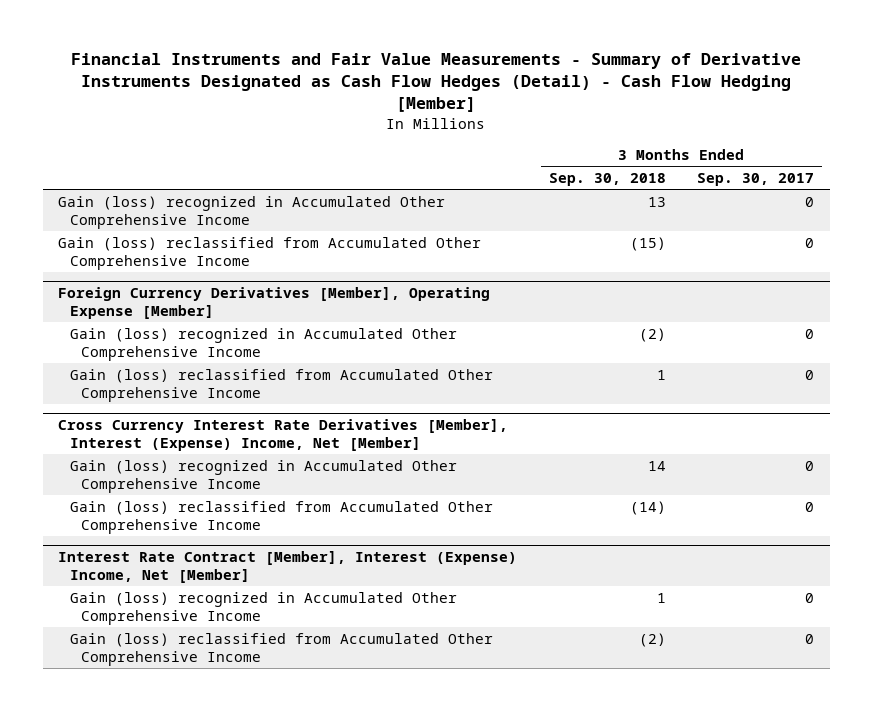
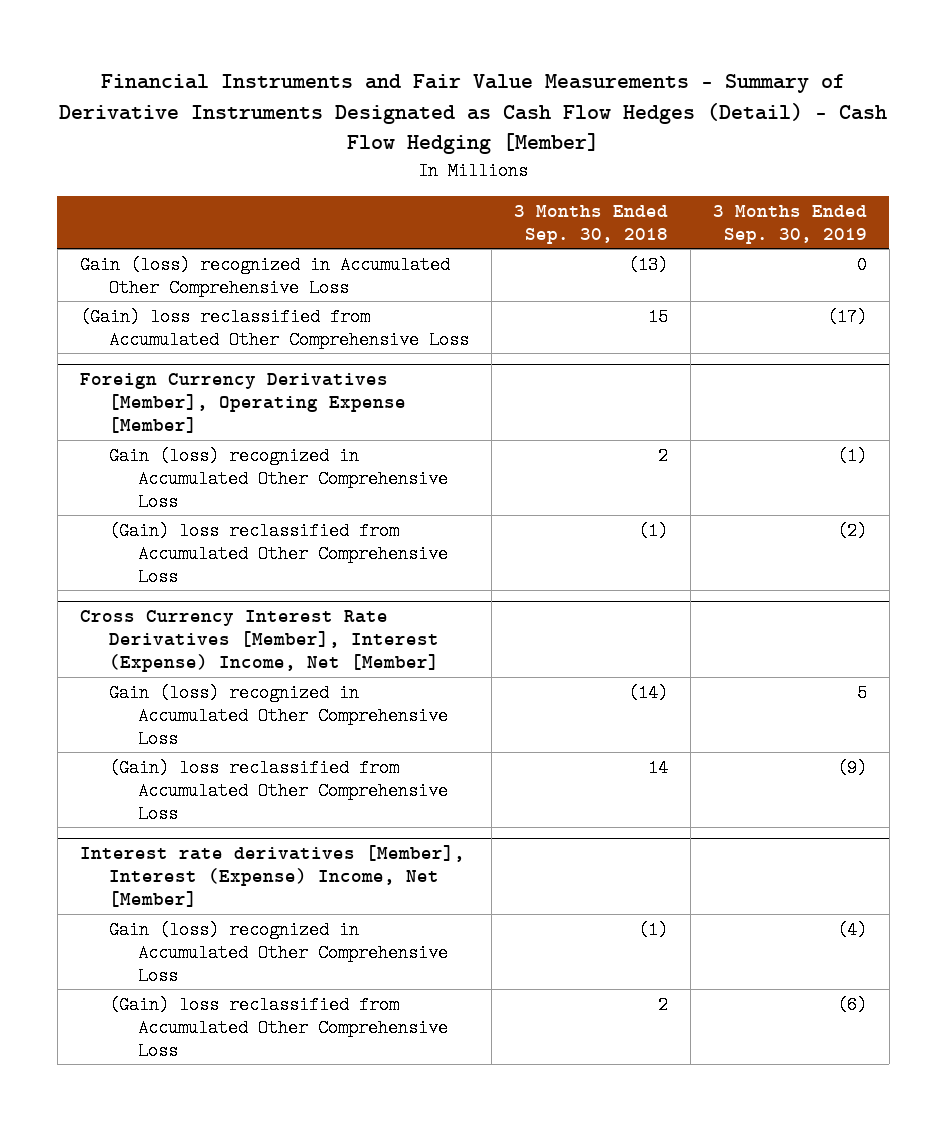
- | 3 Months Ended Sep. 30, 2018 | 3 Months Ended Sep. 30, 2017
+ | 3 Months Ended Sep. 30, 2018 | 3 Months Ended Sep. 30, 2019
- Gain (loss) recognized in Accumulated Other Comprehensive Income | 13 | 0
- Gain (loss) reclassified from Accumulated Other Comprehensive Income | (15) | 0
+ Gain (loss) recognized in Accumulated Other Comprehensive Loss | (13) | 0
+ (Gain) loss reclassified from Accumulated Other Comprehensive Loss | 15 | (17)
@ Foreign Currency Derivatives [Member], Operating Expense [Member]
- Gain (loss) recognized in Accumulated Other Comprehensive Income | (2) | 0
- Gain (loss) reclassified from Accumulated Other Comprehensive Income | 1 | 0
+ Gain (loss) recognized in Accumulated Other Comprehensive Loss | 2 | (1)
+ (Gain) loss reclassified from Accumulated Other Comprehensive Loss | (1) | (2)
@ Cross Currency Interest Rate Derivatives [Member], Interest (Expense) Income, Net [Member]
- Gain (loss) recognized in Accumulated Other Comprehensive Income | 14 | 0
- Gain (loss) reclassified from Accumulated Other Comprehensive Income | (14) | 0
- Interest Rate Contract [Member], Interest (Expense) Income, Net [Member]
- Gain (loss) recognized in Accumulated Other Comprehensive Income | 1 | 0
- Gain (loss) reclassified from Accumulated Other Comprehensive Income | (2) | 0
@ Cross Currency Interest Rate Derivatives [Member], Interest (Expense) Income, Net [Member]
+ Gain (loss) recognized in Accumulated Other Comprehensive Loss | (14) | 5
+ (Gain) loss reclassified from Accumulated Other Comprehensive Loss | 14 | (9)
+ Interest rate derivatives [Member], Interest (Expense) Income, Net [Member]
+ Gain (loss) recognized in Accumulated Other Comprehensive Loss | (1) | (4)
+ (Gain) loss reclassified from Accumulated Other Comprehensive Loss | 2 | (6)

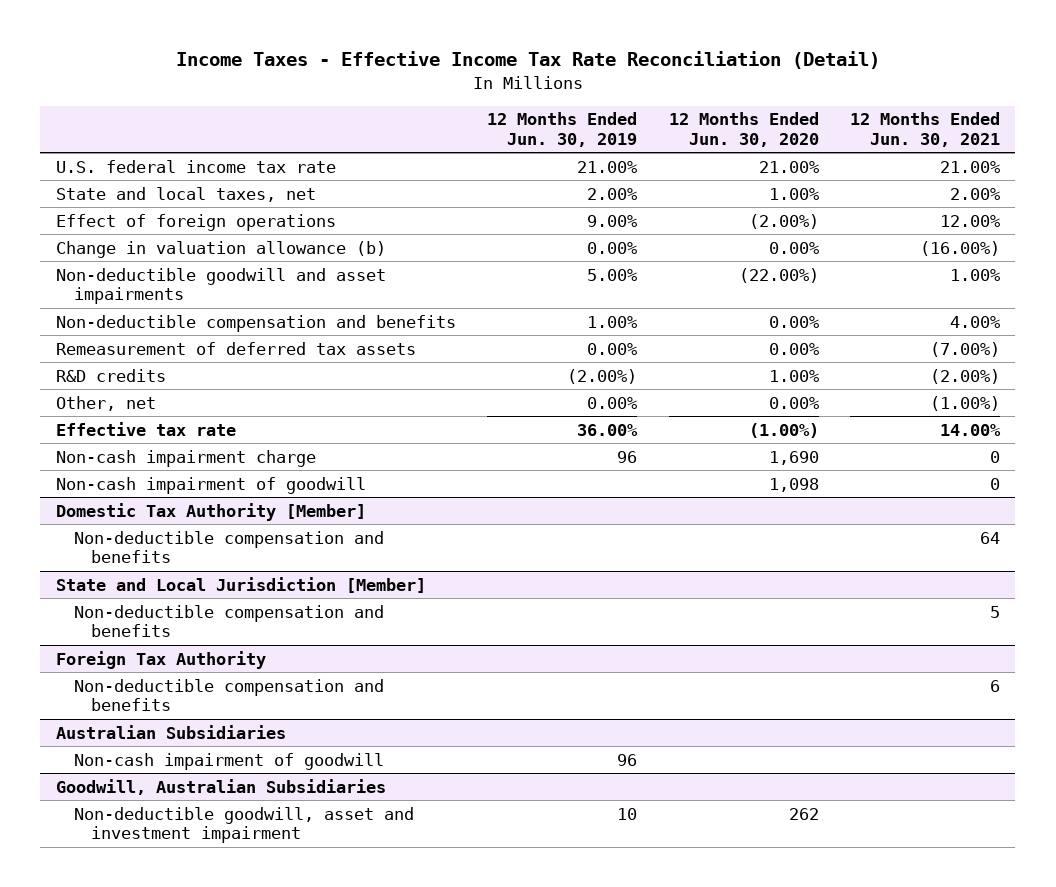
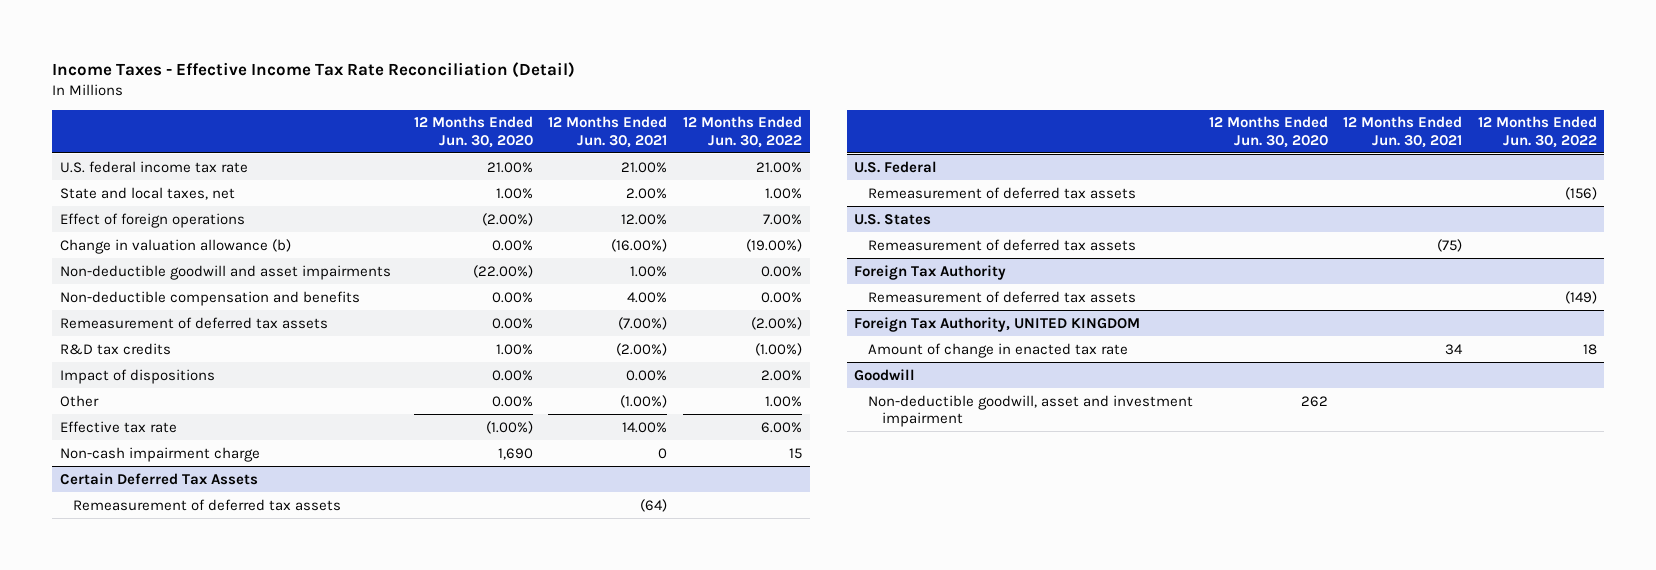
- | 12 Months Ended Jun. 30, 2019 | 12 Months Ended Jun. 30, 2020 | 12 Months Ended Jun. 30, 2021
+ | 12 Months Ended Jun. 30, 2020 | 12 Months Ended Jun. 30, 2021 | 12 Months Ended Jun. 30, 2022
- R&D credits | (2.00%) | 1.00% | (2.00%)
- Other, net | 0.00% | 0.00% | (1.00%)
+ R&D tax credits | 1.00% | (2.00%) | (1.00%)
+ Impact of dispositions | 0.00% | 0.00% | 2.00%
+ Other | 0.00% | (1.00%) | 1.00%
- Non-cash impairment of goodwill | | 1,098 | 0
- Domestic Tax Authority [Member]
- Non-deductible compensation and benefits | | | 64
- State and Local Jurisdiction [Member]
- Non-deductible compensation and benefits | | | 5
+ Certain Deferred Tax Assets
+ Remeasurement of deferred tax assets | | (64) |
+ U.S. Federal
+ Remeasurement of deferred tax assets | | | (156)
+ U.S. States
+ Remeasurement of deferred tax assets | | (75) |
@ Foreign Tax Authority
- Non-deductible compensation and benefits | | | 6
- Australian Subsidiaries
- Non-cash impairment of goodwill | 96 | |
- Goodwill, Australian Subsidiaries
@ Foreign Tax Authority
+ Remeasurement of deferred tax assets | | | (149)
+ Foreign Tax Authority, UNITED KINGDOM
+ Amount of change in enacted tax rate | | 34 | 18
+ Goodwill

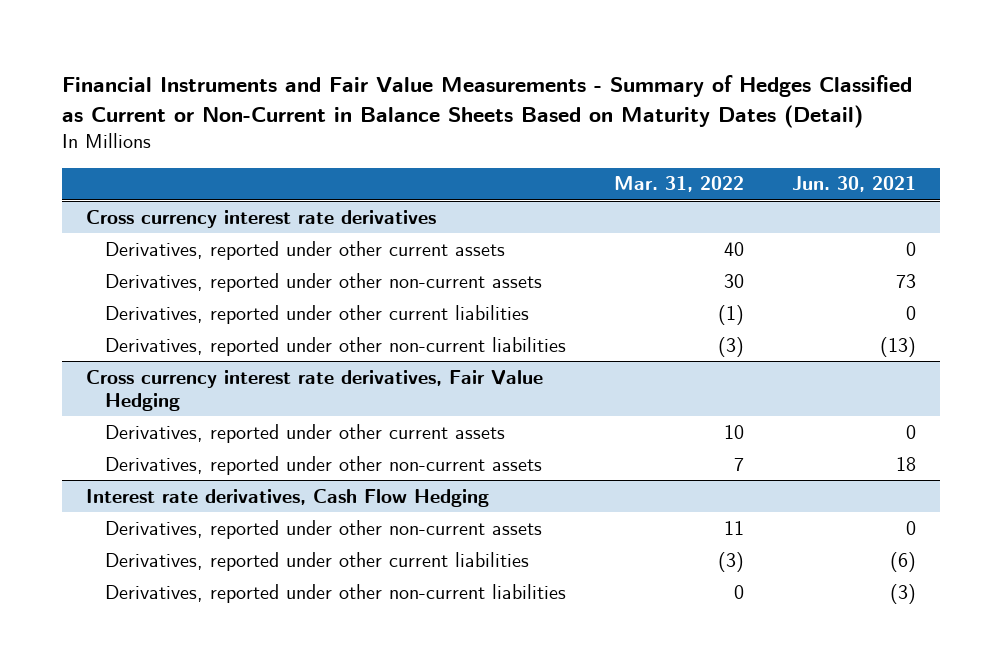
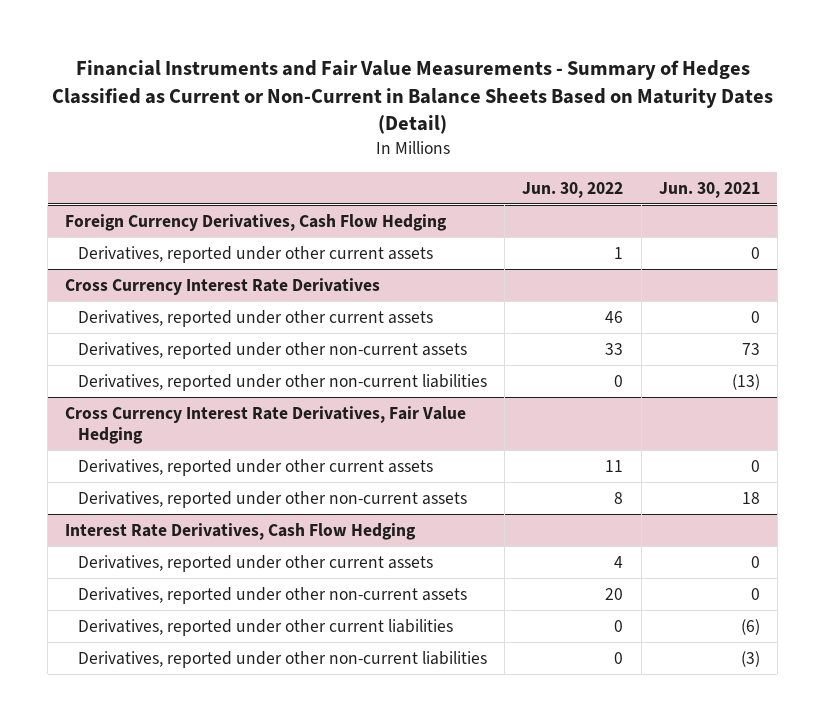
- | Mar. 31, 2022 | Jun. 30, 2021
+ | Jun. 30, 2022 | Jun. 30, 2021
- Cross currency interest rate derivatives
+ Foreign Currency Derivatives, Cash Flow Hedging
+ Cross Currency Interest Rate Derivatives
+ Derivatives, reported under other current assets | 46 | 0
- Derivatives, reported under other current liabilities | (1) | 0
- Cross currency interest rate derivatives, Fair Value Hedging
+ Cross Currency Interest Rate Derivatives, Fair Value Hedging
- Interest rate derivatives, Cash Flow Hedging
+ Interest Rate Derivatives, Cash Flow Hedging
+ Derivatives, reported under other current assets | 4 | 0

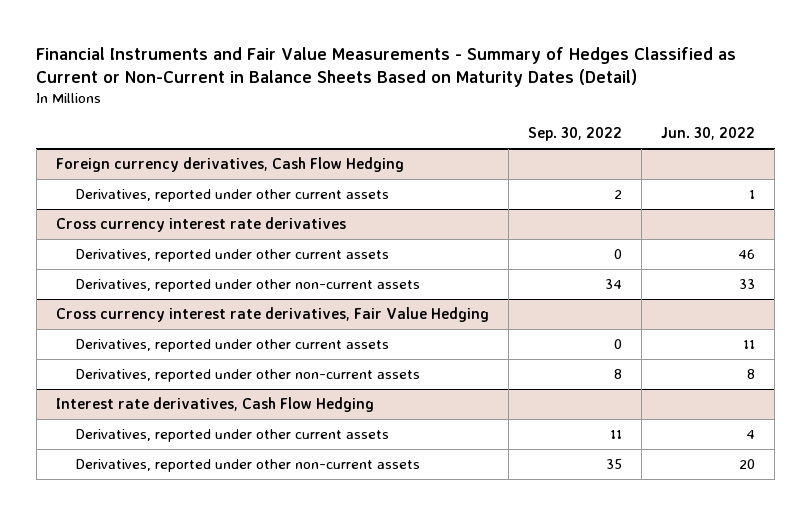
- | Jun. 30, 2022 | Jun. 30, 2021
+ | Sep. 30, 2022 | Jun. 30, 2022
- Foreign Currency Derivatives, Cash Flow Hedging
+ Foreign currency derivatives, Cash Flow Hedging
- Cross Currency Interest Rate Derivatives
+ Cross currency interest rate derivatives
- Derivatives, reported under other non-current liabilities | 0 | (13)
- Cross Currency Interest Rate Derivatives, Fair Value Hedging
+ Cross currency interest rate derivatives, Fair Value Hedging
- Interest Rate Derivatives, Cash Flow Hedging
+ Interest rate derivatives, Cash Flow Hedging
- Derivatives, reported under other current liabilities | 0 | (6)
- Derivatives, reported under other non-current liabilities | 0 | (3)

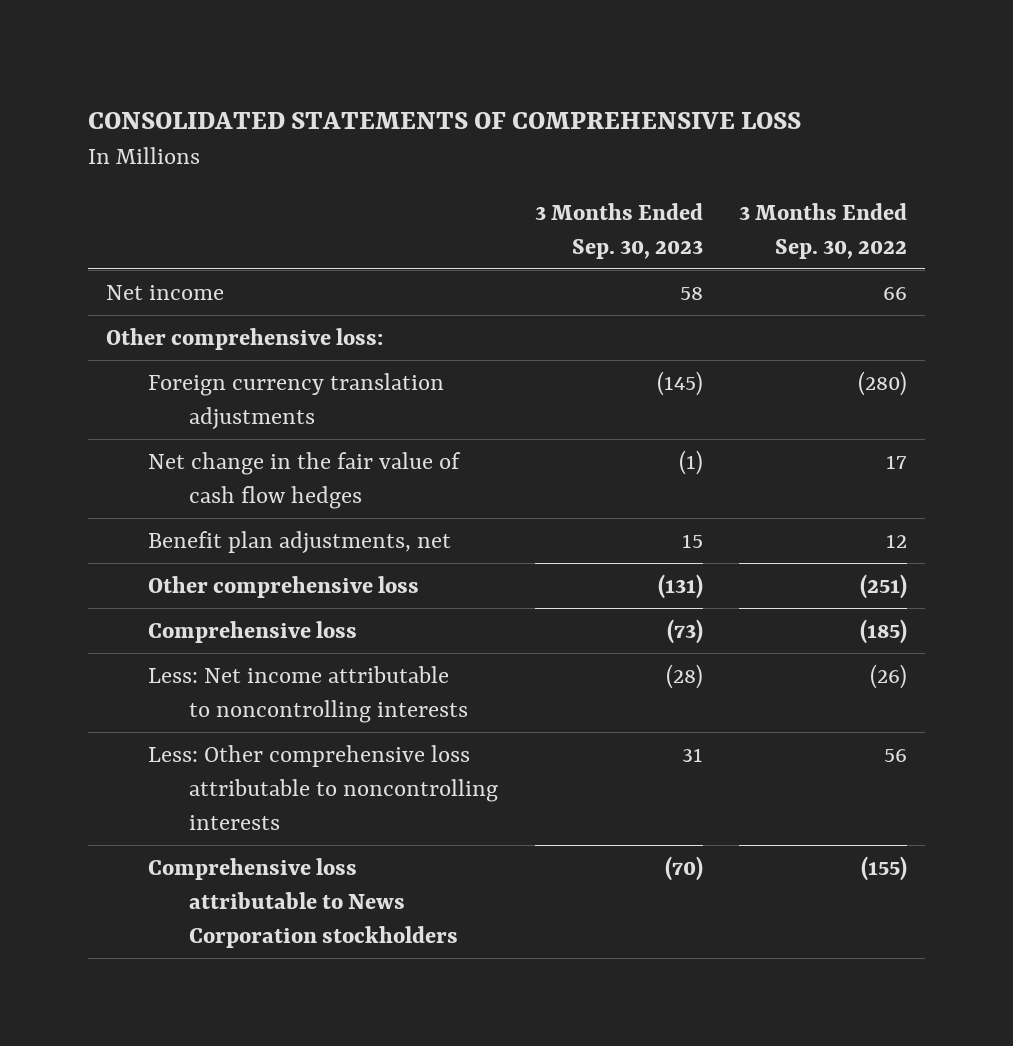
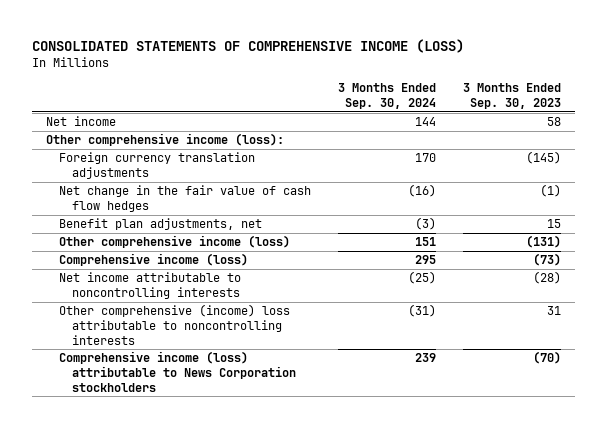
- CONSOLIDATED STATEMENTS OF COMPREHENSIVE LOSS
+ CONSOLIDATED STATEMENTS OF COMPREHENSIVE INCOME (LOSS)
- | 3 Months Ended Sep. 30, 2023 | 3 Months Ended Sep. 30, 2022
+ | 3 Months Ended Sep. 30, 2024 | 3 Months Ended Sep. 30, 2023
- Other comprehensive loss:
+ Other comprehensive income (loss):
- Other comprehensive loss | (131) | (251)
- Comprehensive loss | (73) | (185)
- Less: Net income attributable to noncontrolling interests | (28) | (26)
- Less: Other comprehensive loss attributable to noncontrolling interests | 31 | 56
- Comprehensive loss attributable to News Corporation stockholders | (70) | (155)
+ Other comprehensive income (loss) | 151 | (131)
+ Comprehensive income (loss) | 295 | (73)
+ Net income attributable to noncontrolling interests | (25) | (28)
+ Other comprehensive (income) loss attributable to noncontrolling interests | (31) | 31
+ Comprehensive income (loss) attributable to News Corporation stockholders | 239 | (70)

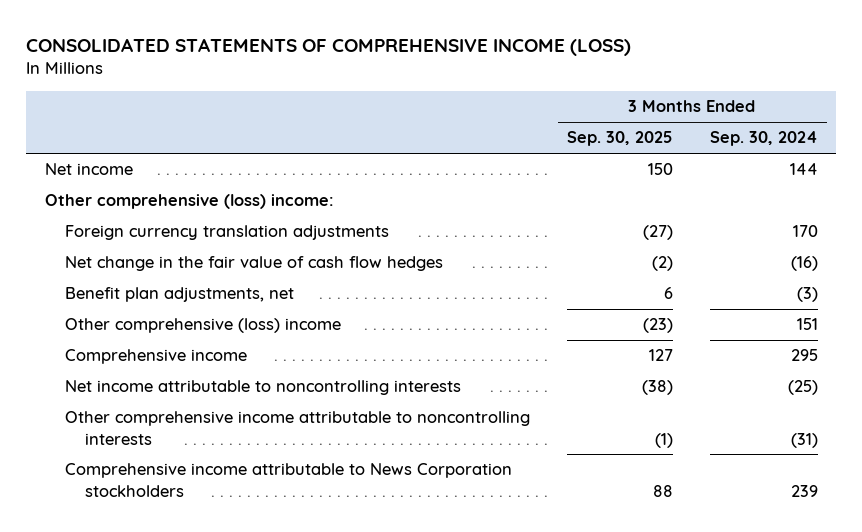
- | 3 Months Ended Sep. 30, 2024 | 3 Months Ended Sep. 30, 2023
+ | 3 Months Ended Sep. 30, 2025 | 3 Months Ended Sep. 30, 2024
- Other comprehensive income (loss):
+ Other comprehensive (loss) income:
- Other comprehensive income (loss) | 151 | (131)
- Comprehensive income (loss) | 295 | (73)
+ Other comprehensive (loss) income | (23) | 151
+ Comprehensive income | 127 | 295
- Other comprehensive (income) loss attributable to noncontrolling interests | (31) | 31
- Comprehensive income (loss) attributable to News Corporation stockholders | 239 | (70)
+ Other comprehensive income attributable to noncontrolling interests | (1) | (31)
+ Comprehensive income attributable to News Corporation stockholders | 88 | 239

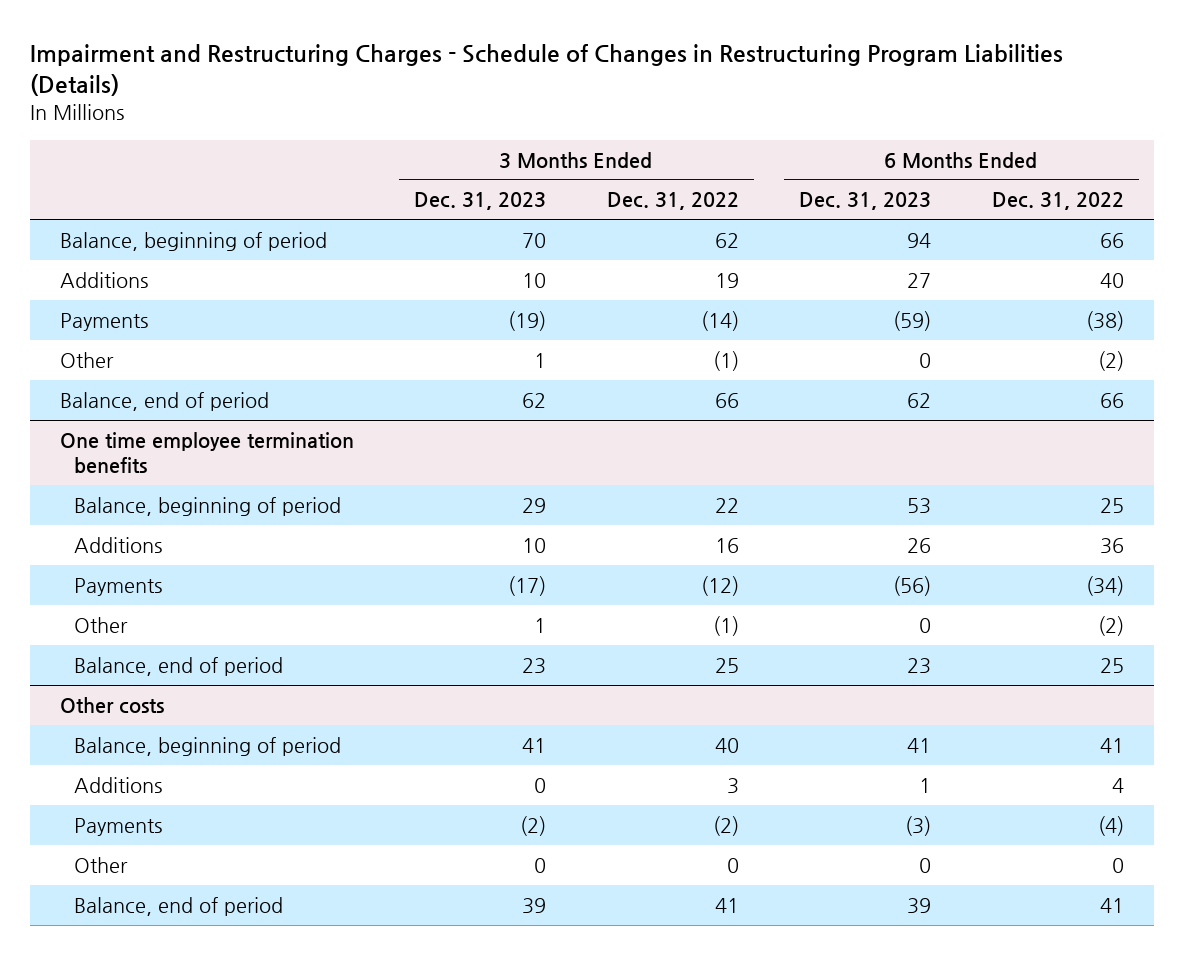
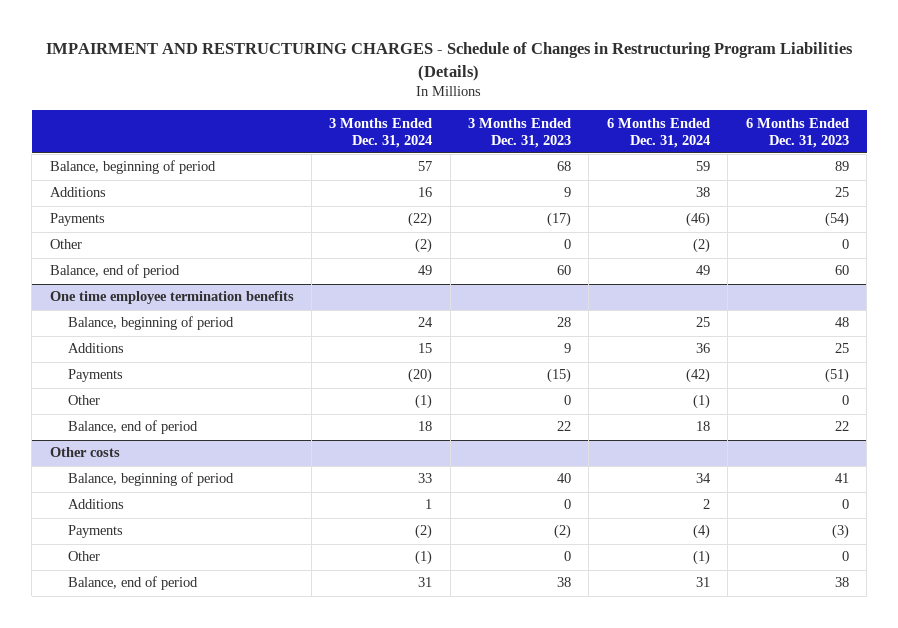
- Impairment and Restructuring Charges - Schedule of Changes in Restructuring Program Liabilities (Details)
+ IMPAIRMENT AND RESTRUCTURING CHARGES - Schedule of Changes in Restructuring Program Liabilities (Details)
- | 3 Months Ended Dec. 31, 2023 | 3 Months Ended Dec. 31, 2022 | 6 Months Ended Dec. 31, 2023 | 6 Months Ended Dec. 31, 2022
+ | 3 Months Ended Dec. 31, 2024 | 3 Months Ended Dec. 31, 2023 | 6 Months Ended Dec. 31, 2024 | 6 Months Ended Dec. 31, 2023
- Balance, beginning of period | 70 | 62 | 94 | 66
- Additions | 10 | 19 | 27 | 40
- Payments | (19) | (14) | (59) | (38)
- Other | 1 | (1) | 0 | (2)
- Balance, end of period | 62 | 66 | 62 | 66
+ Balance, beginning of period | 57 | 68 | 59 | 89
+ Additions | 16 | 9 | 38 | 25
+ Payments | (22) | (17) | (46) | (54)
+ Other | (2) | 0 | (2) | 0
+ Balance, end of period | 49 | 60 | 49 | 60
@ One time employee termination benefits
- Balance, beginning of period | 29 | 22 | 53 | 25
- Additions | 10 | 16 | 26 | 36
- Payments | (17) | (12) | (56) | (34)
- Other | 1 | (1) | 0 | (2)
- Balance, end of period | 23 | 25 | 23 | 25
+ Balance, beginning of period | 24 | 28 | 25 | 48
+ Additions | 15 | 9 | 36 | 25
+ Payments | (20) | (15) | (42) | (51)
+ Other | (1) | 0 | (1) | 0
+ Balance, end of period | 18 | 22 | 18 | 22
@ Other costs
- Balance, beginning of period | 41 | 40 | 41 | 41
- Additions | 0 | 3 | 1 | 4
+ Balance, beginning of period | 33 | 40 | 34 | 41
+ Additions | 1 | 0 | 2 | 0
- Balance, end of period | 39 | 41 | 39 | 41
+ Balance, end of period | 31 | 38 | 31 | 38

